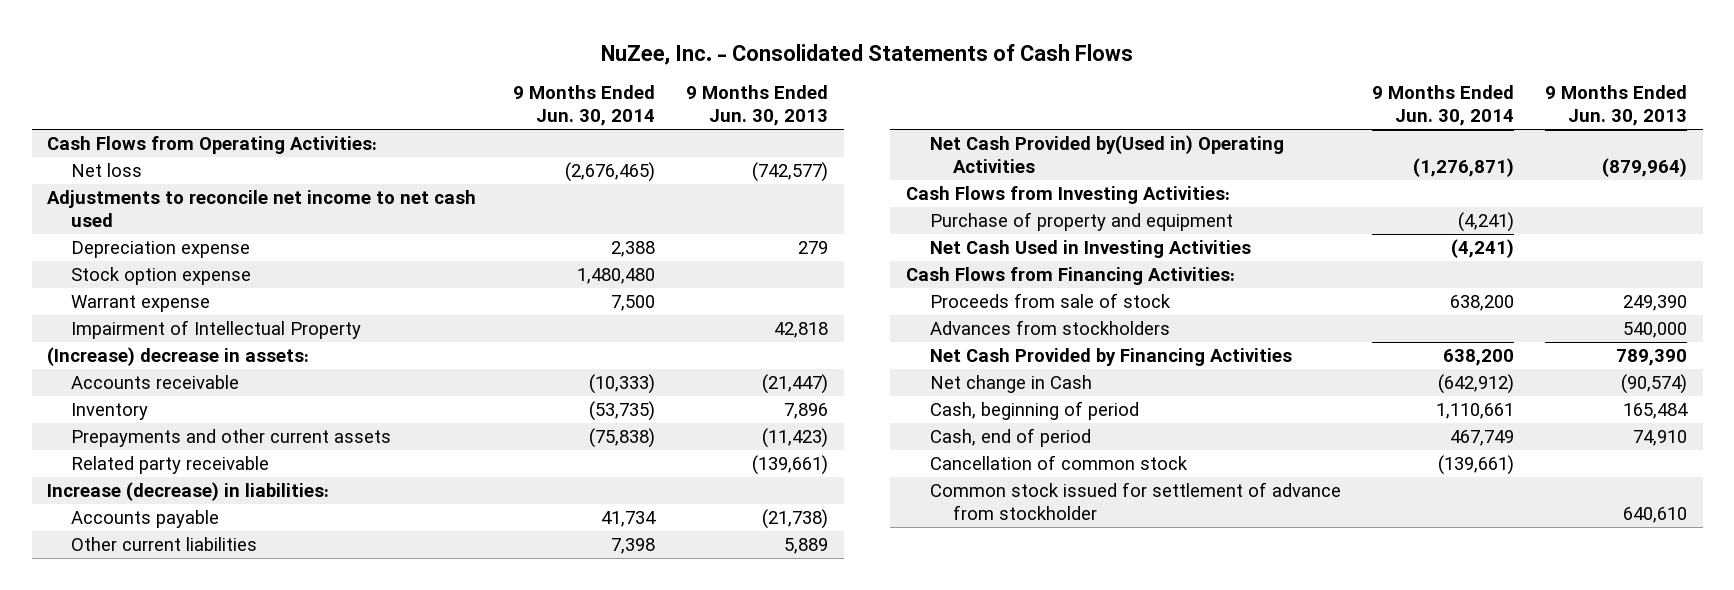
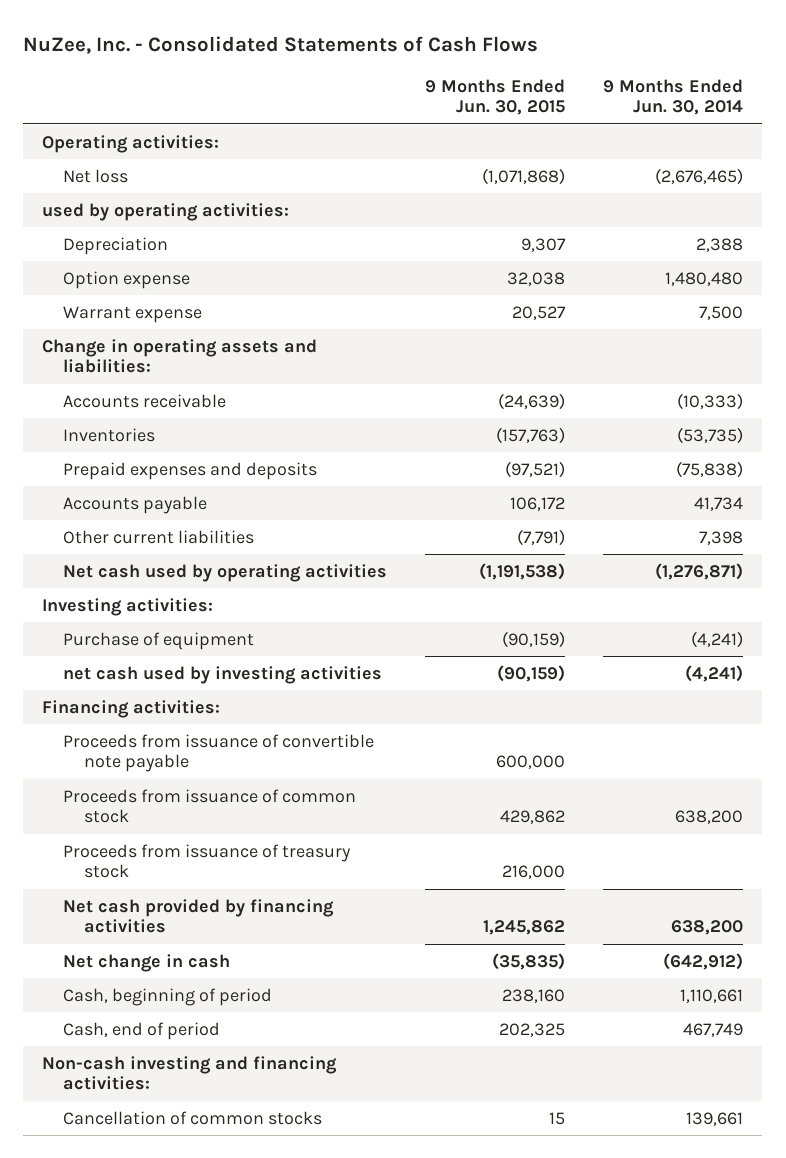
- | 9 Months Ended Jun. 30, 2014 | 9 Months Ended Jun. 30, 2013
+ | 9 Months Ended Jun. 30, 2015 | 9 Months Ended Jun. 30, 2014
- Cash Flows from Operating Activities:
+ Operating activities:
- Adjustments to reconcile net income to net cash used
- Depreciation expense | 2,388 | 279
- Stock option expense | 1,480,480 |
+ used by operating activities:
+ Depreciation | 9,307 | 2,388
+ Option expense | 32,038 | 1,480,480
- Impairment of Intellectual Property | | 42,818
- (Increase) decrease in assets:
+ Change in operating assets and liabilities:
- Inventory | (53,735) | 7,896
- Prepayments and other current assets | (75,838) | (11,423)
- Related party receivable | | (139,661)
- Increase (decrease) in liabilities:
+ Inventories | (157,763) | (53,735)
+ Prepaid expenses and deposits | (97,521) | (75,838)
- Net Cash Provided by(Used in) Operating Activities | (1,276,871) | (879,964)
- Cash Flows from Investing Activities:
- Purchase of property and equipment | (4,241) |
- Net Cash Used in Investing Activities | (4,241) |
- Cash Flows from Financing Activities:
- Proceeds from sale of stock | 638,200 | 249,390
- Advances from stockholders | | 540,000
- Net Cash Provided by Financing Activities | 638,200 | 789,390
- Net change in Cash | (642,912) | (90,574)
+ Net cash used by operating activities | (1,191,538) | (1,276,871)
+ Investing activities:
+ Purchase of equipment | (90,159) | (4,241)
+ net cash used by investing activities | (90,159) | (4,241)
+ Financing activities:
+ Proceeds from issuance of convertible note payable | 600,000 |
+ Proceeds from issuance of common stock | 429,862 | 638,200
+ Proceeds from issuance of treasury stock | 216,000 |
+ Net cash provided by financing activities | 1,245,862 | 638,200
+ Net change in cash | (35,835) | (642,912)
- Cancellation of common stock | (139,661) |
- Common stock issued for settlement of advance from stockholder | | 640,610
+ Non-cash investing and financing activities:
+ Cancellation of common stocks | 15 | 139,661

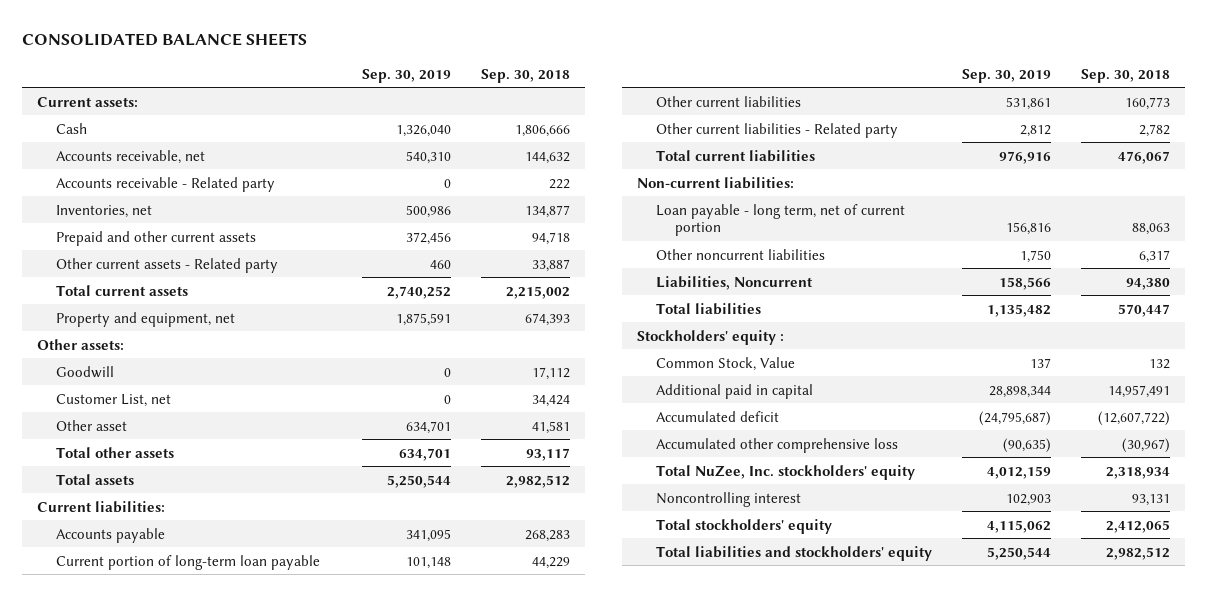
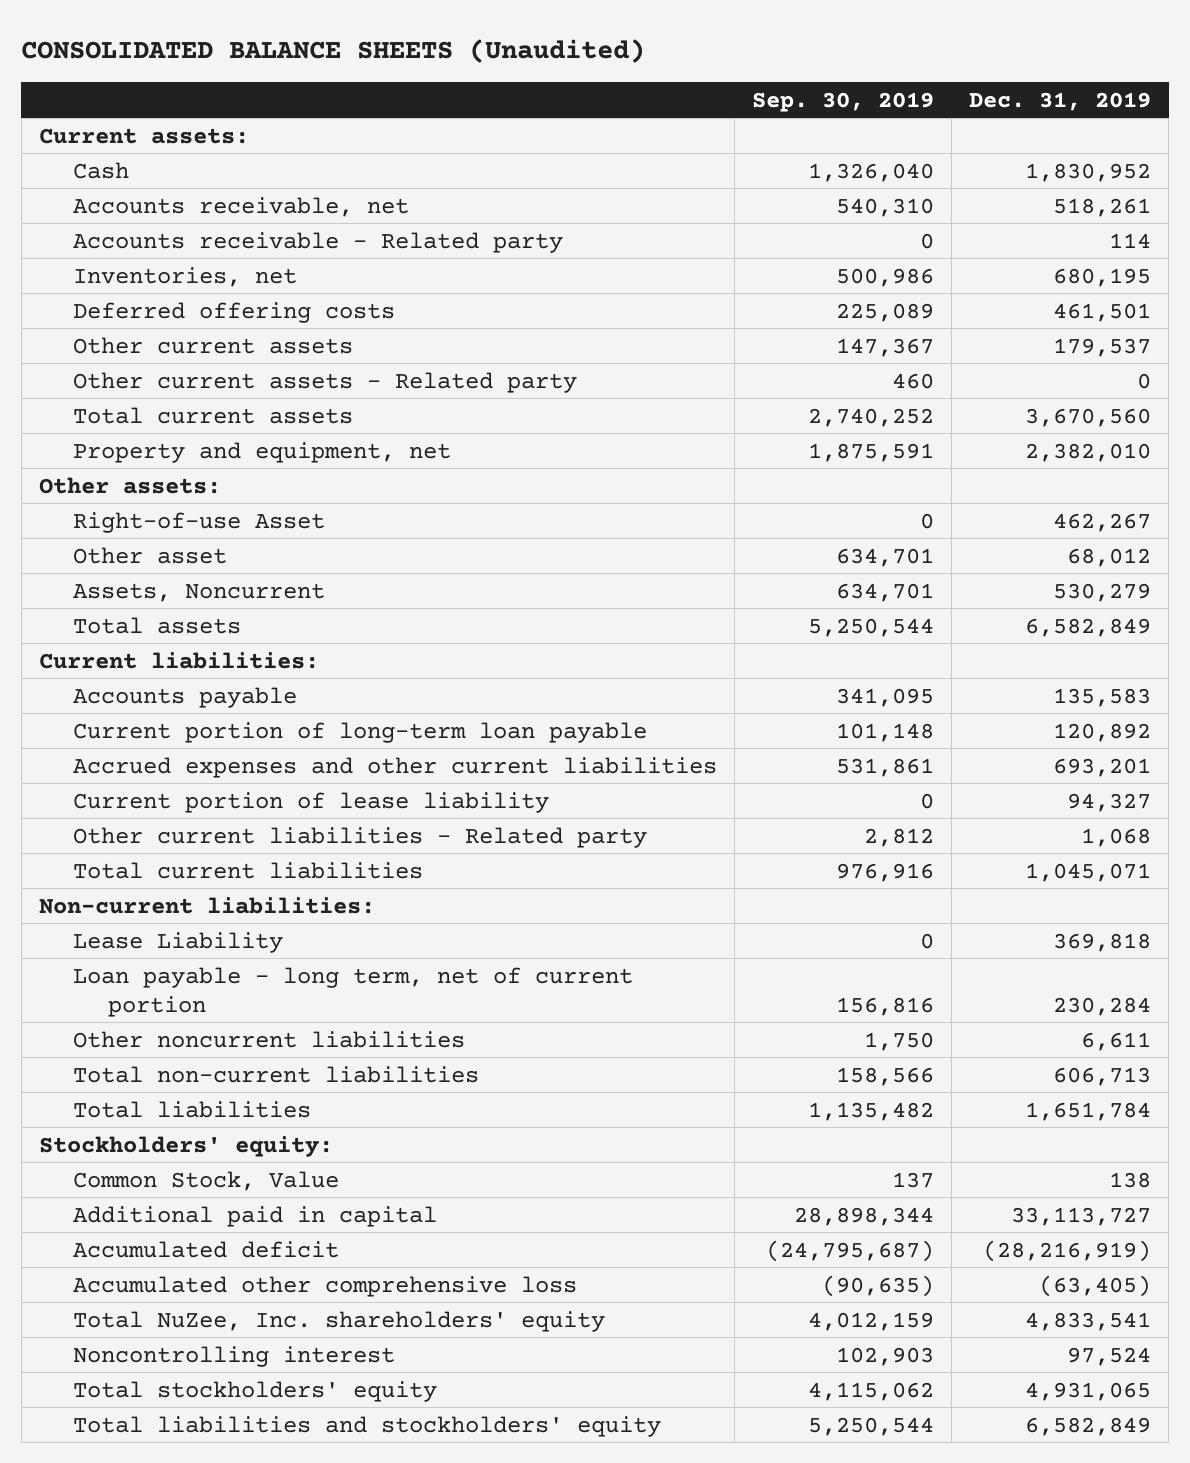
- CONSOLIDATED BALANCE SHEETS
+ CONSOLIDATED BALANCE SHEETS (Unaudited)
- | Sep. 30, 2019 | Sep. 30, 2018
+ | Sep. 30, 2019 | Dec. 31, 2019
- Prepaid and other current assets | 372,456 | 94,718
+ Deferred offering costs | 225,089 | 461,501
+ Other current assets | 147,367 | 179,537
- Goodwill | 0 | 17,112
- Customer List, net | 0 | 34,424
+ Right-of-use Asset | 0 | 462,267
- Total other assets | 634,701 | 93,117
+ Assets, Noncurrent | 634,701 | 530,279
- Other current liabilities | 531,861 | 160,773
+ Accrued expenses and other current liabilities | 531,861 | 693,201
+ Current portion of lease liability | 0 | 94,327
+ Lease Liability | 0 | 369,818
- Liabilities, Noncurrent | 158,566 | 94,380
+ Total non-current liabilities | 158,566 | 606,713
- Stockholders' equity :
+ Stockholders' equity:
- Total NuZee, Inc. stockholders' equity | 4,012,159 | 2,318,934
+ Total NuZee, Inc. shareholders' equity | 4,012,159 | 4,833,541

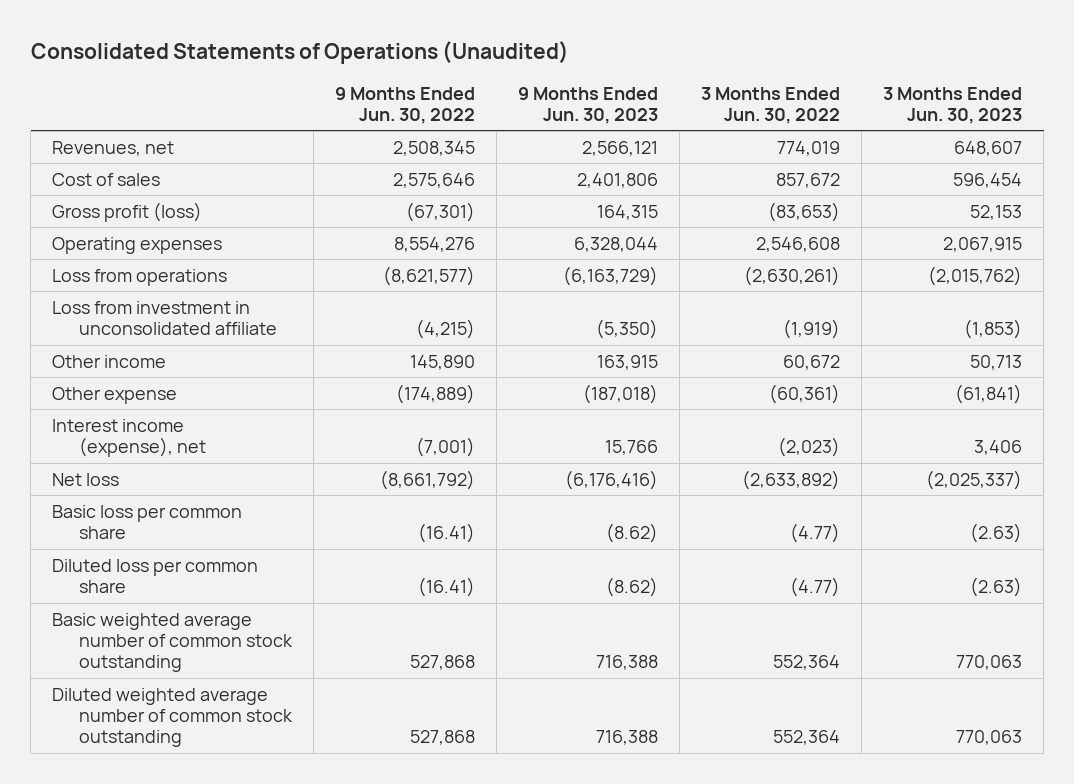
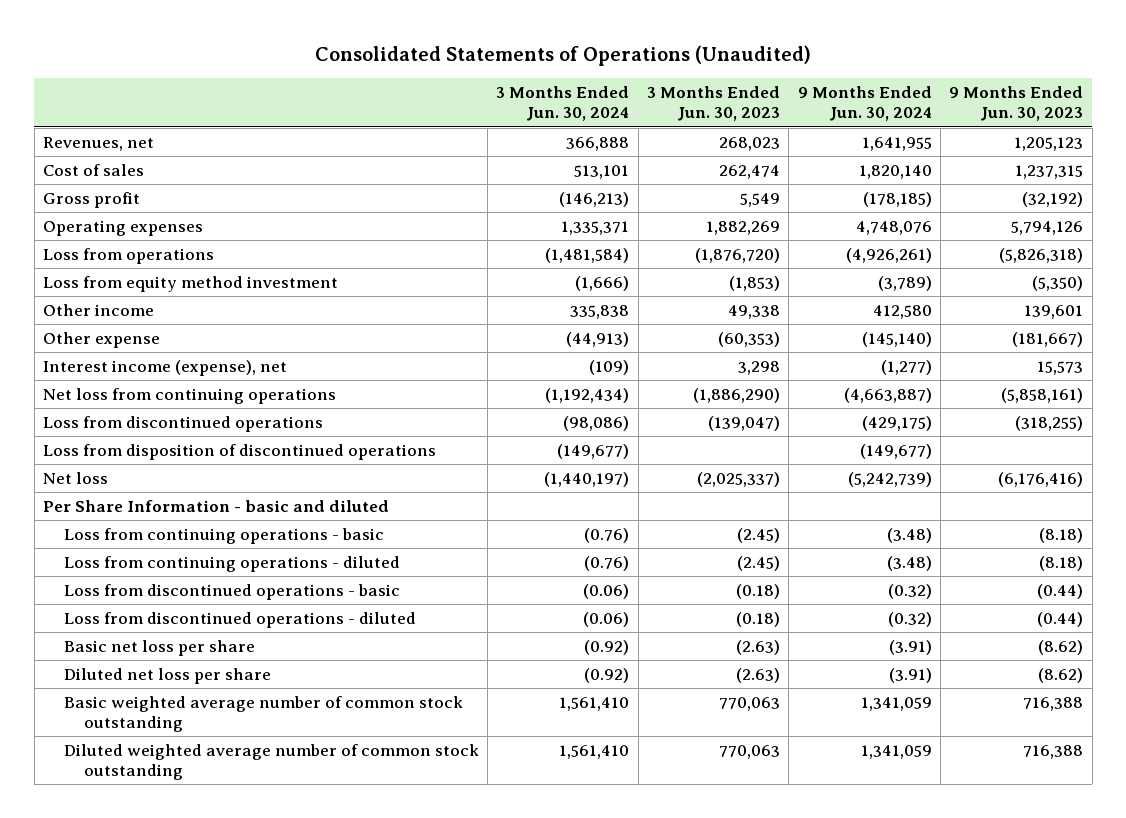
- | 9 Months Ended Jun. 30, 2022 | 9 Months Ended Jun. 30, 2023 | 3 Months Ended Jun. 30, 2022 | 3 Months Ended Jun. 30, 2023
+ | 3 Months Ended Jun. 30, 2024 | 3 Months Ended Jun. 30, 2023 | 9 Months Ended Jun. 30, 2024 | 9 Months Ended Jun. 30, 2023
- Revenues, net | 2,508,345 | 2,566,121 | 774,019 | 648,607
- Cost of sales | 2,575,646 | 2,401,806 | 857,672 | 596,454
- Gross profit (loss) | (67,301) | 164,315 | (83,653) | 52,153
- Operating expenses | 8,554,276 | 6,328,044 | 2,546,608 | 2,067,915
- Loss from operations | (8,621,577) | (6,163,729) | (2,630,261) | (2,015,762)
- Loss from investment in unconsolidated affiliate | (4,215) | (5,350) | (1,919) | (1,853)
- Other income | 145,890 | 163,915 | 60,672 | 50,713
- Other expense | (174,889) | (187,018) | (60,361) | (61,841)
- Interest income (expense), net | (7,001) | 15,766 | (2,023) | 3,406
+ Revenues, net | 366,888 | 268,023 | 1,641,955 | 1,205,123
+ Cost of sales | 513,101 | 262,474 | 1,820,140 | 1,237,315
+ Gross profit | (146,213) | 5,549 | (178,185) | (32,192)
+ Operating expenses | 1,335,371 | 1,882,269 | 4,748,076 | 5,794,126
+ Loss from operations | (1,481,584) | (1,876,720) | (4,926,261) | (5,826,318)
+ Loss from equity method investment | (1,666) | (1,853) | (3,789) | (5,350)
+ Other income | 335,838 | 49,338 | 412,580 | 139,601
+ Other expense | (44,913) | (60,353) | (145,140) | (181,667)
+ Interest income (expense), net | (109) | 3,298 | (1,277) | 15,573
+ Net loss from continuing operations | (1,192,434) | (1,886,290) | (4,663,887) | (5,858,161)
+ Loss from discontinued operations | (98,086) | (139,047) | (429,175) | (318,255)
+ Loss from disposition of discontinued operations | (149,677) | | (149,677) |
- Basic loss per common share | (16.41) | (8.62) | (4.77) | (2.63)
- Diluted loss per common share | (16.41) | (8.62) | (4.77) | (2.63)
+ Per Share Information - basic and diluted
+ Loss from continuing operations - basic | (0.76) | (2.45) | (3.48) | (8.18)
+ Loss from continuing operations - diluted | (0.76) | (2.45) | (3.48) | (8.18)
+ Loss from discontinued operations - basic | (0.06) | (0.18) | (0.32) | (0.44)
+ Loss from discontinued operations - diluted | (0.06) | (0.18) | (0.32) | (0.44)
+ Basic net loss per share | (0.92) | (2.63) | (3.91) | (8.62)
+ Diluted net loss per share | (0.92) | (2.63) | (3.91) | (8.62)

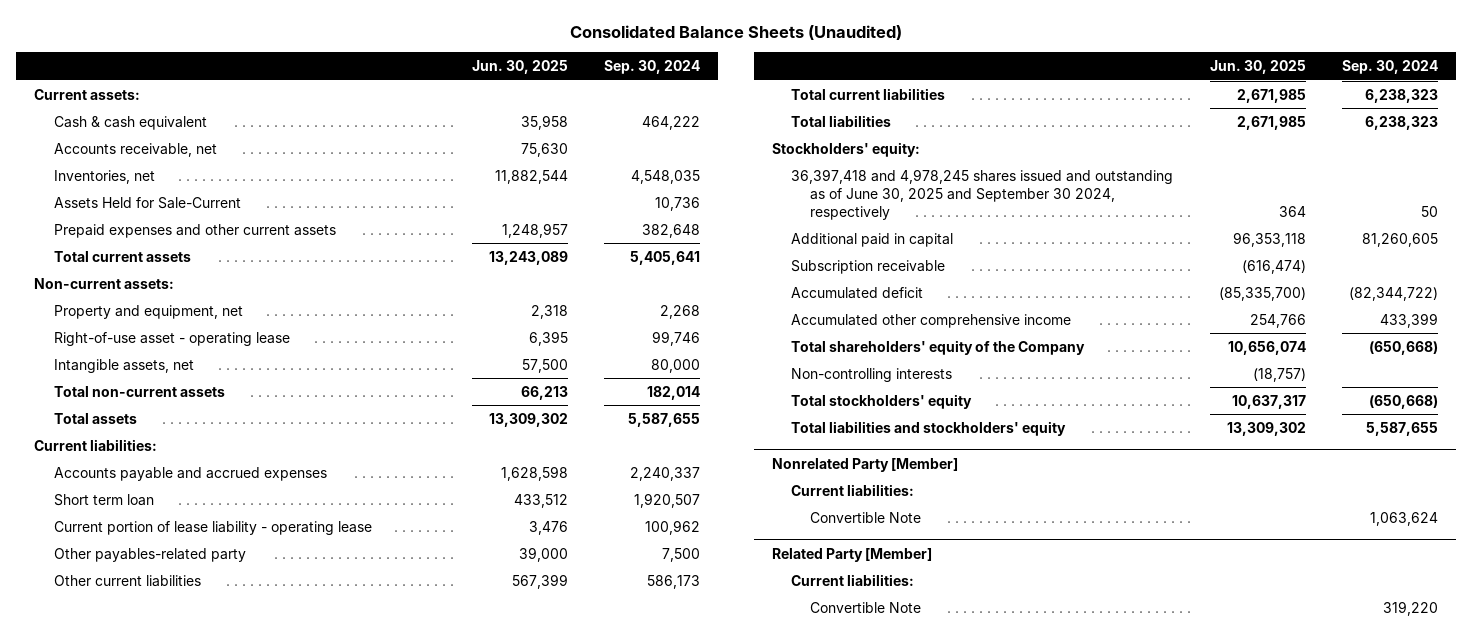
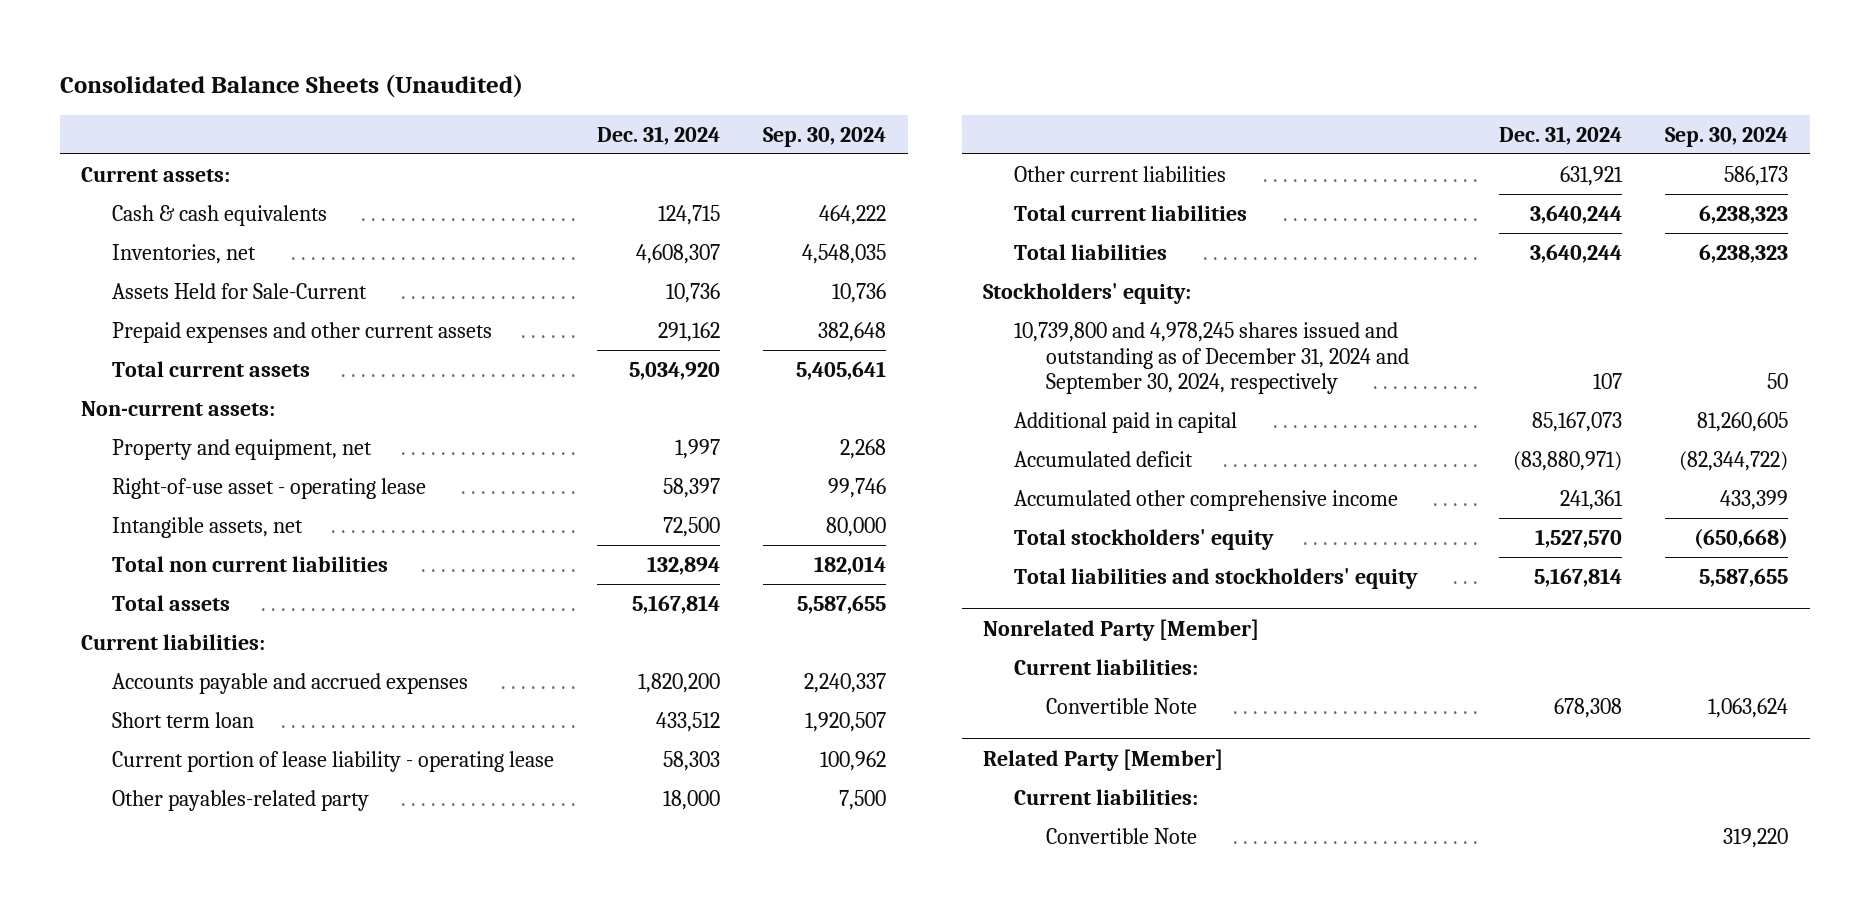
- | Jun. 30, 2025 | Sep. 30, 2024
+ | Dec. 31, 2024 | Sep. 30, 2024
- Cash & cash equivalent | 35,958 | 464,222
- Accounts receivable, net | 75,630 |
+ Cash & cash equivalents | 124,715 | 464,222
- Total non-current assets | 66,213 | 182,014
+ Total non current liabilities | 132,894 | 182,014
- 36,397,418 and 4,978,245 shares issued and outstanding as of June 30, 2025 and September 30 2024, respectively | 364 | 50
+ 10,739,800 and 4,978,245 shares issued and outstanding as of December 31, 2024 and September 30, 2024, respectively | 107 | 50
- Subscription receivable | (616,474) |
- Total shareholders' equity of the Company | 10,656,074 | (650,668)
- Non-controlling interests | (18,757) |

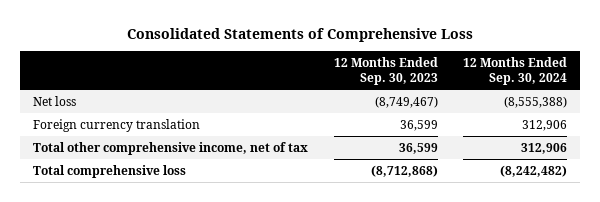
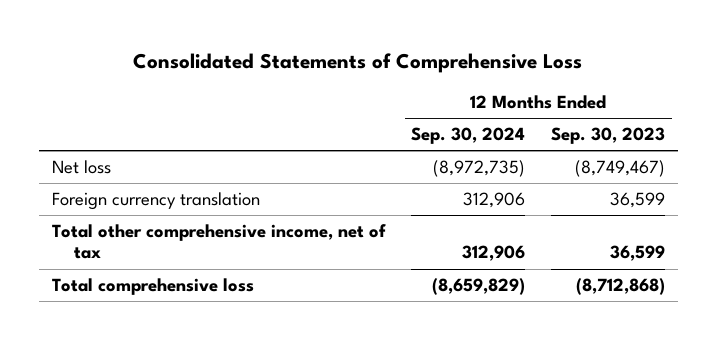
- | 12 Months Ended Sep. 30, 2023 | 12 Months Ended Sep. 30, 2024
+ | 12 Months Ended Sep. 30, 2024 | 12 Months Ended Sep. 30, 2023
- Net loss | (8,749,467) | (8,555,388)
+ Net loss | (8,972,735) | (8,749,467)
- Total comprehensive loss | (8,712,868) | (8,242,482)
+ Total comprehensive loss | (8,659,829) | (8,712,868)

